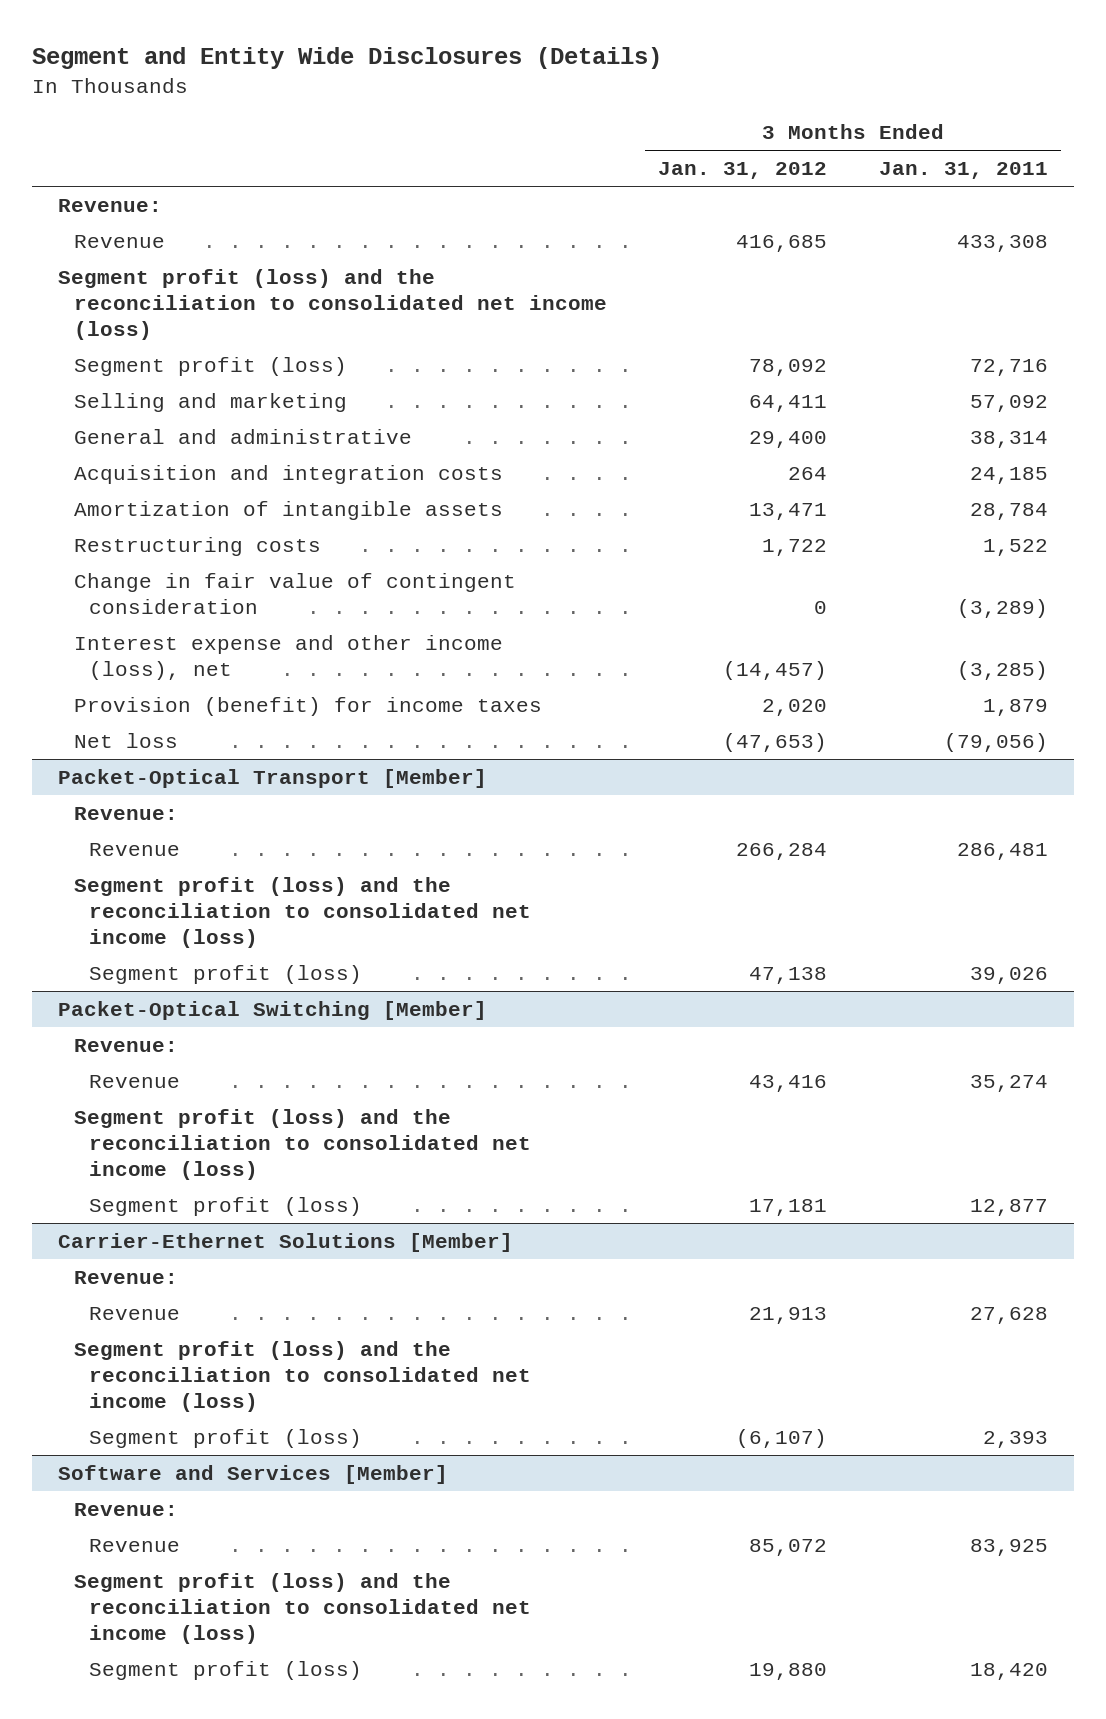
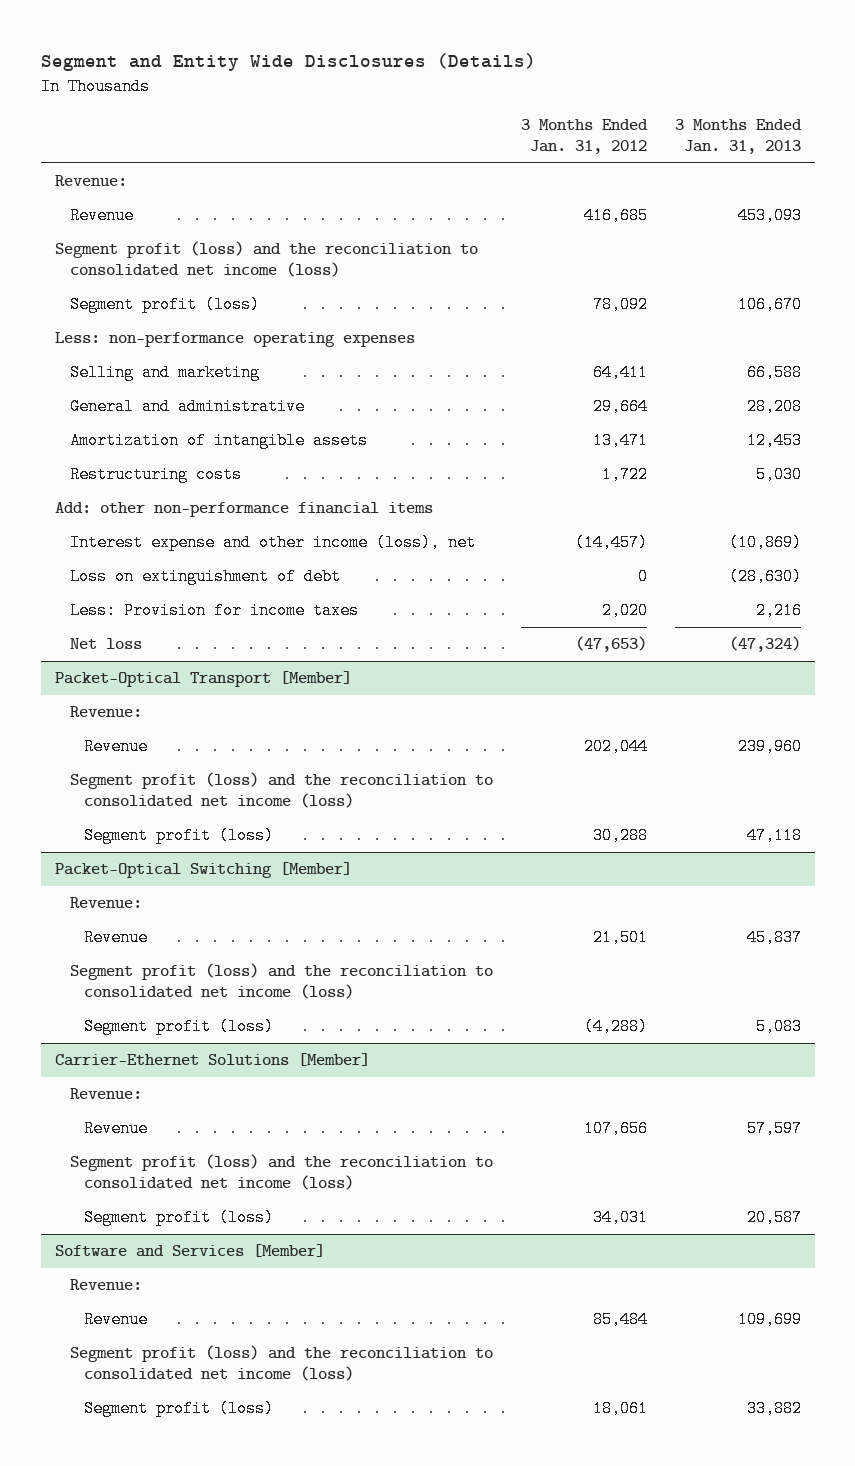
- | 3 Months Ended Jan. 31, 2012 | 3 Months Ended Jan. 31, 2011
+ | 3 Months Ended Jan. 31, 2012 | 3 Months Ended Jan. 31, 2013
+ Less: non-performance operating expenses
- General and administrative | 29,400 | 38,314
- Acquisition and integration costs | 264 | 24,185
+ General and administrative | 29,664 | 28,208
- Change in fair value of contingent consideration | 0 | (3,289)
+ Add: other non-performance financial items
- Provision (benefit) for income taxes | 2,020 | 1,879
+ Loss on extinguishment of debt | 0 | (28,630)
+ Less: Provision for income taxes | 2,020 | 2,216
@ Packet-Optical Transport [Member]
- Revenue | 266,284 | 286,481
+ Revenue | 202,044 | 239,960
- Segment profit (loss) | 47,138 | 39,026
+ Segment profit (loss) | 30,288 | 47,118
@ Packet-Optical Switching [Member]
- Revenue | 43,416 | 35,274
+ Revenue | 21,501 | 45,837
- Segment profit (loss) | 17,181 | 12,877
+ Segment profit (loss) | (4,288) | 5,083
@ Carrier-Ethernet Solutions [Member]
- Revenue | 21,913 | 27,628
+ Revenue | 107,656 | 57,597
- Segment profit (loss) | (6,107) | 2,393
+ Segment profit (loss) | 34,031 | 20,587
@ Software and Services [Member]
- Revenue | 85,072 | 83,925
+ Revenue | 85,484 | 109,699
- Segment profit (loss) | 19,880 | 18,420
+ Segment profit (loss) | 18,061 | 33,882

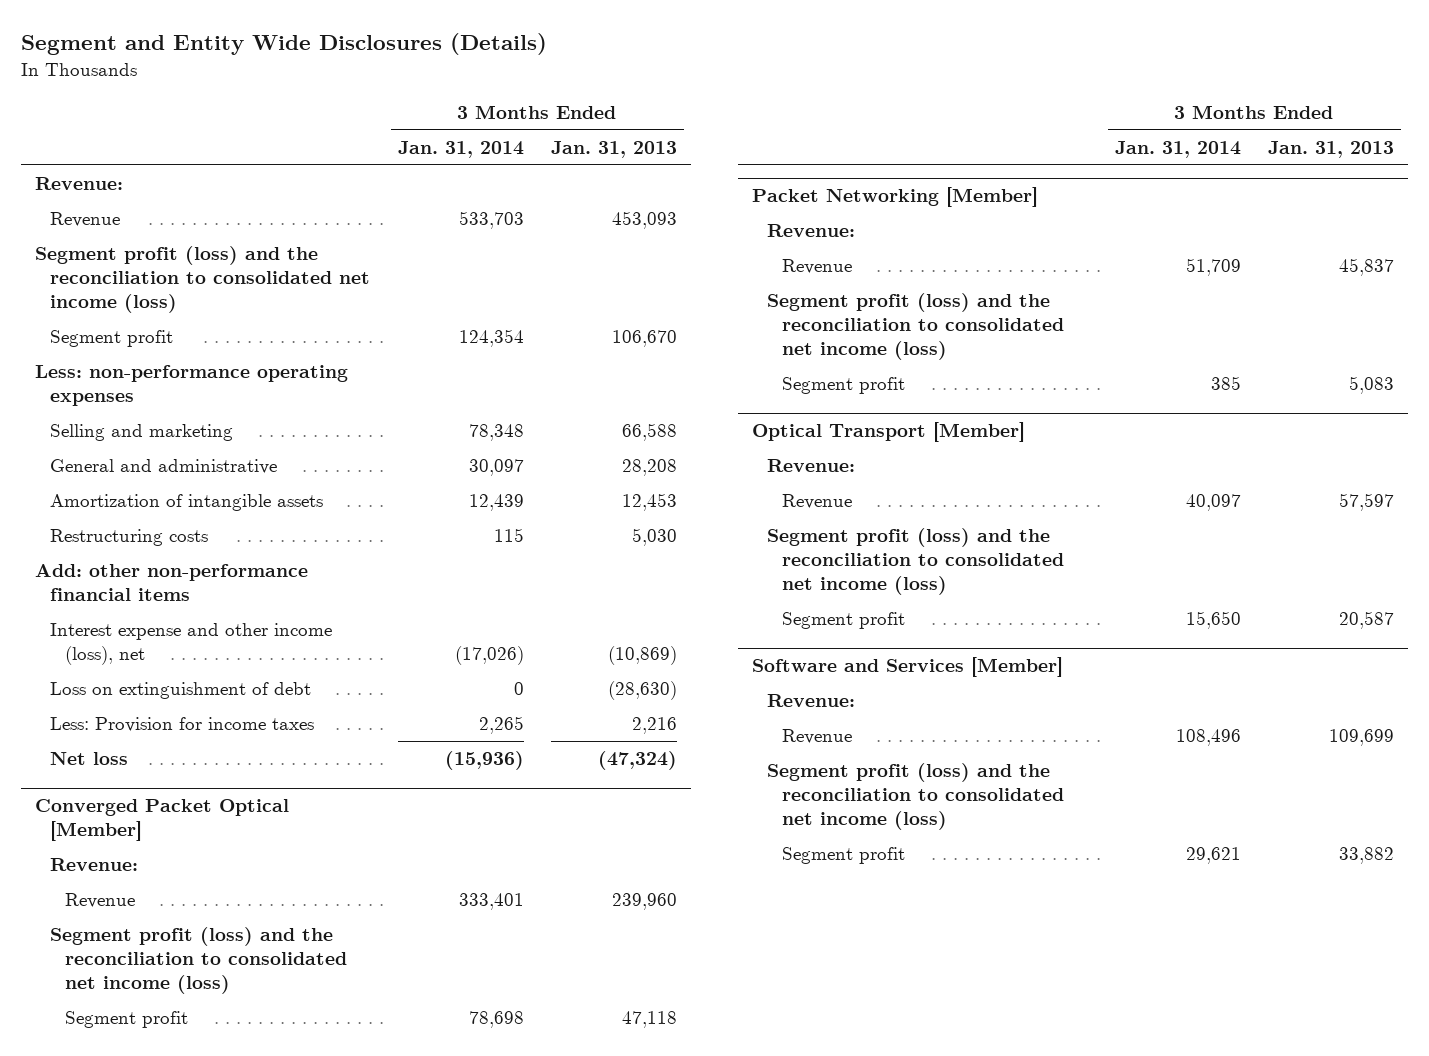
- | 3 Months Ended Jan. 31, 2012 | 3 Months Ended Jan. 31, 2013
+ | 3 Months Ended Jan. 31, 2014 | 3 Months Ended Jan. 31, 2013
- Segment profit (loss) | 78,092 | 106,670
+ Segment profit | 124,354 | 106,670
- Packet-Optical Transport [Member]
+ Converged Packet Optical [Member]
- Segment profit (loss) | 30,288 | 47,118
- Packet-Optical Switching [Member]
+ Segment profit | 78,698 | 47,118
+ Packet Networking [Member]
- Segment profit (loss) | (4,288) | 5,083
- Carrier-Ethernet Solutions [Member]
+ Segment profit | 385 | 5,083
+ Optical Transport [Member]
- Segment profit (loss) | 34,031 | 20,587
+ Segment profit | 15,650 | 20,587
@ Software and Services [Member]
- Segment profit (loss) | 18,061 | 33,882
+ Segment profit | 29,621 | 33,882

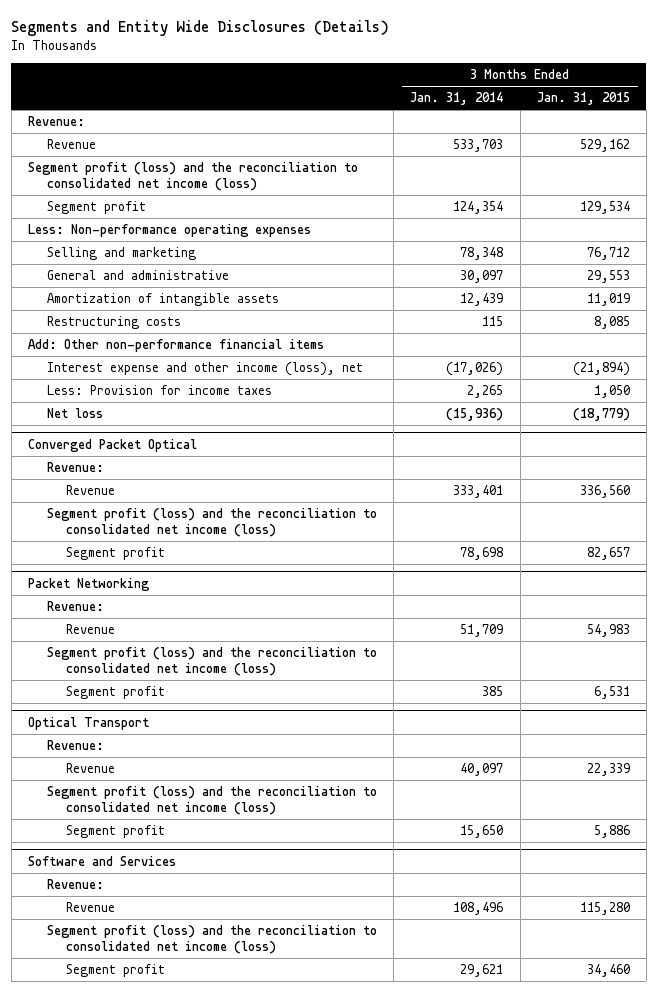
- Segment and Entity Wide Disclosures (Details)
+ Segments and Entity Wide Disclosures (Details)
- | 3 Months Ended Jan. 31, 2014 | 3 Months Ended Jan. 31, 2013
+ | 3 Months Ended Jan. 31, 2014 | 3 Months Ended Jan. 31, 2015
- Less: non-performance operating expenses
+ Less: Non-performance operating expenses
- Add: other non-performance financial items
+ Add: Other non-performance financial items
- Loss on extinguishment of debt | 0 | (28,630)
- Converged Packet Optical [Member]
+ Converged Packet Optical
- Packet Networking [Member]
+ Packet Networking
- Optical Transport [Member]
+ Optical Transport
- Software and Services [Member]
+ Software and Services

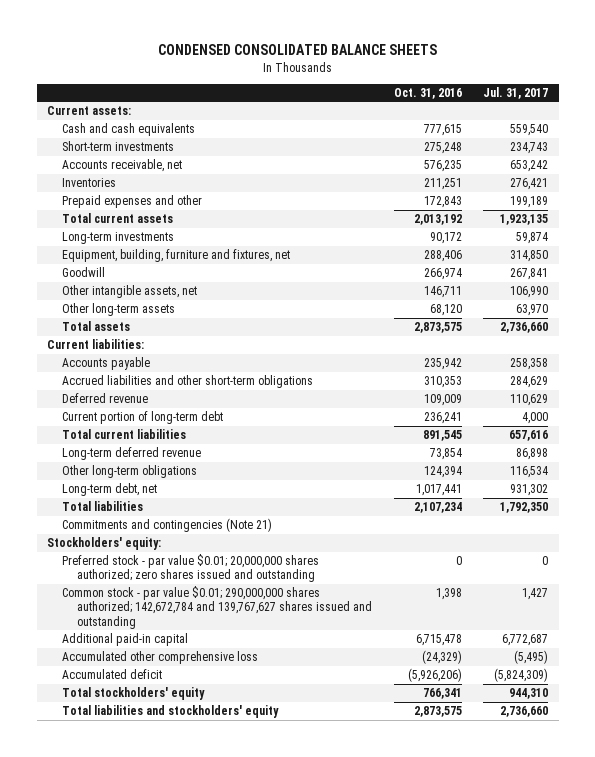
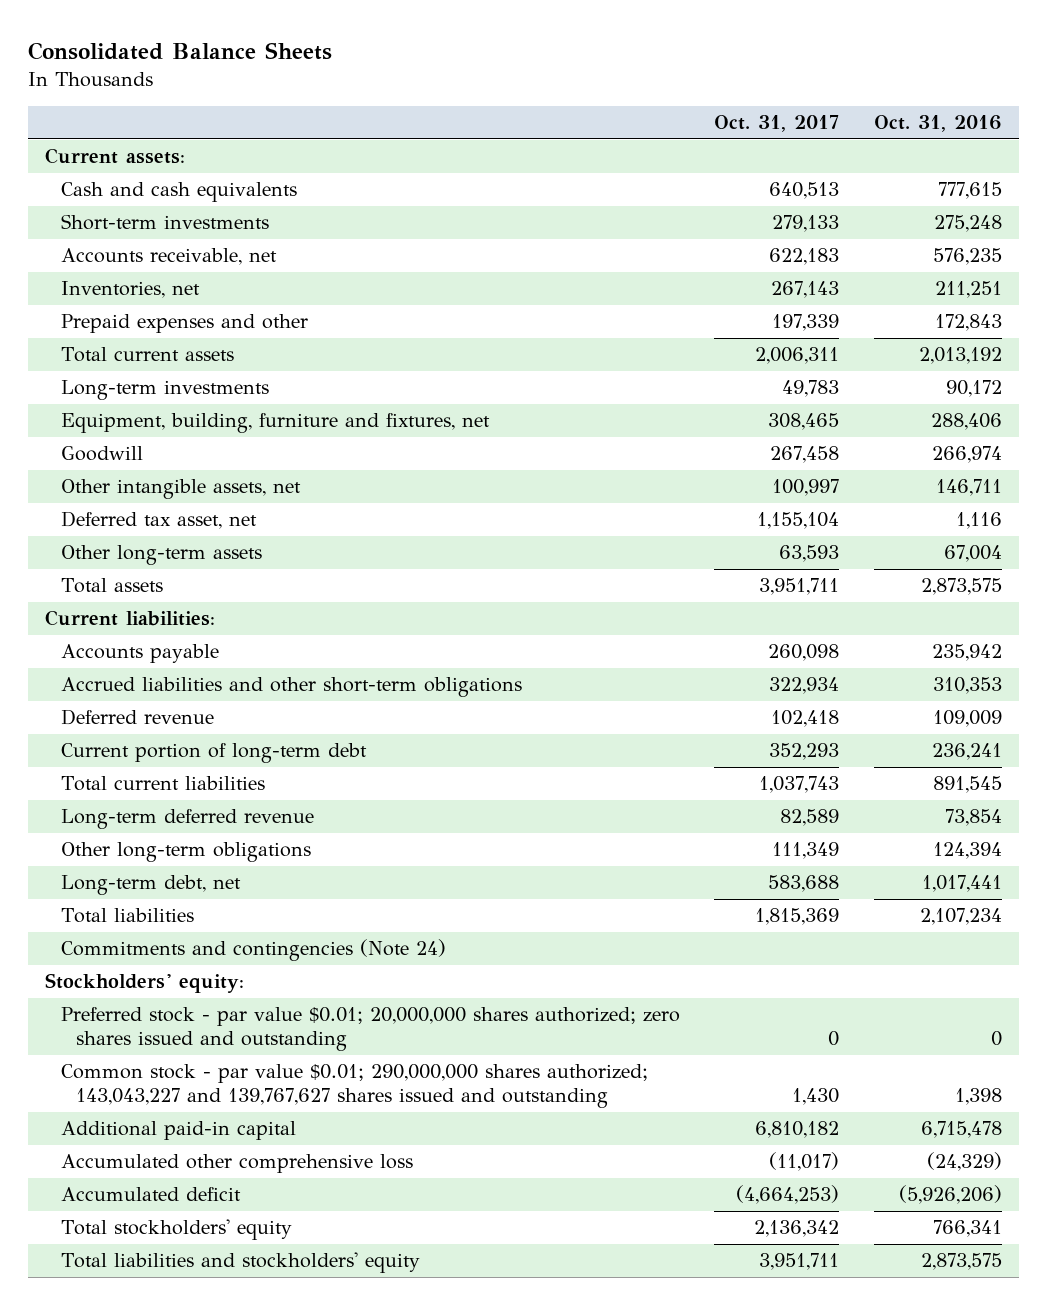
- CONDENSED CONSOLIDATED BALANCE SHEETS
+ Consolidated Balance Sheets
- | Oct. 31, 2016 | Jul. 31, 2017
+ | Oct. 31, 2017 | Oct. 31, 2016
- Inventories | 211,251 | 276,421
+ Inventories, net | 267,143 | 211,251
- Other long-term assets | 68,120 | 63,970
+ Deferred tax asset, net | 1,155,104 | 1,116
+ Other long-term assets | 63,593 | 67,004
- Commitments and contingencies (Note 21)
+ Commitments and contingencies (Note 24)
- Common stock - par value $0.01; 290,000,000 shares authorized; 142,672,784 and 139,767,627 shares issued and outstanding | 1,398 | 1,427
+ Common stock - par value $0.01; 290,000,000 shares authorized; 143,043,227 and 139,767,627 shares issued and outstanding | 1,430 | 1,398

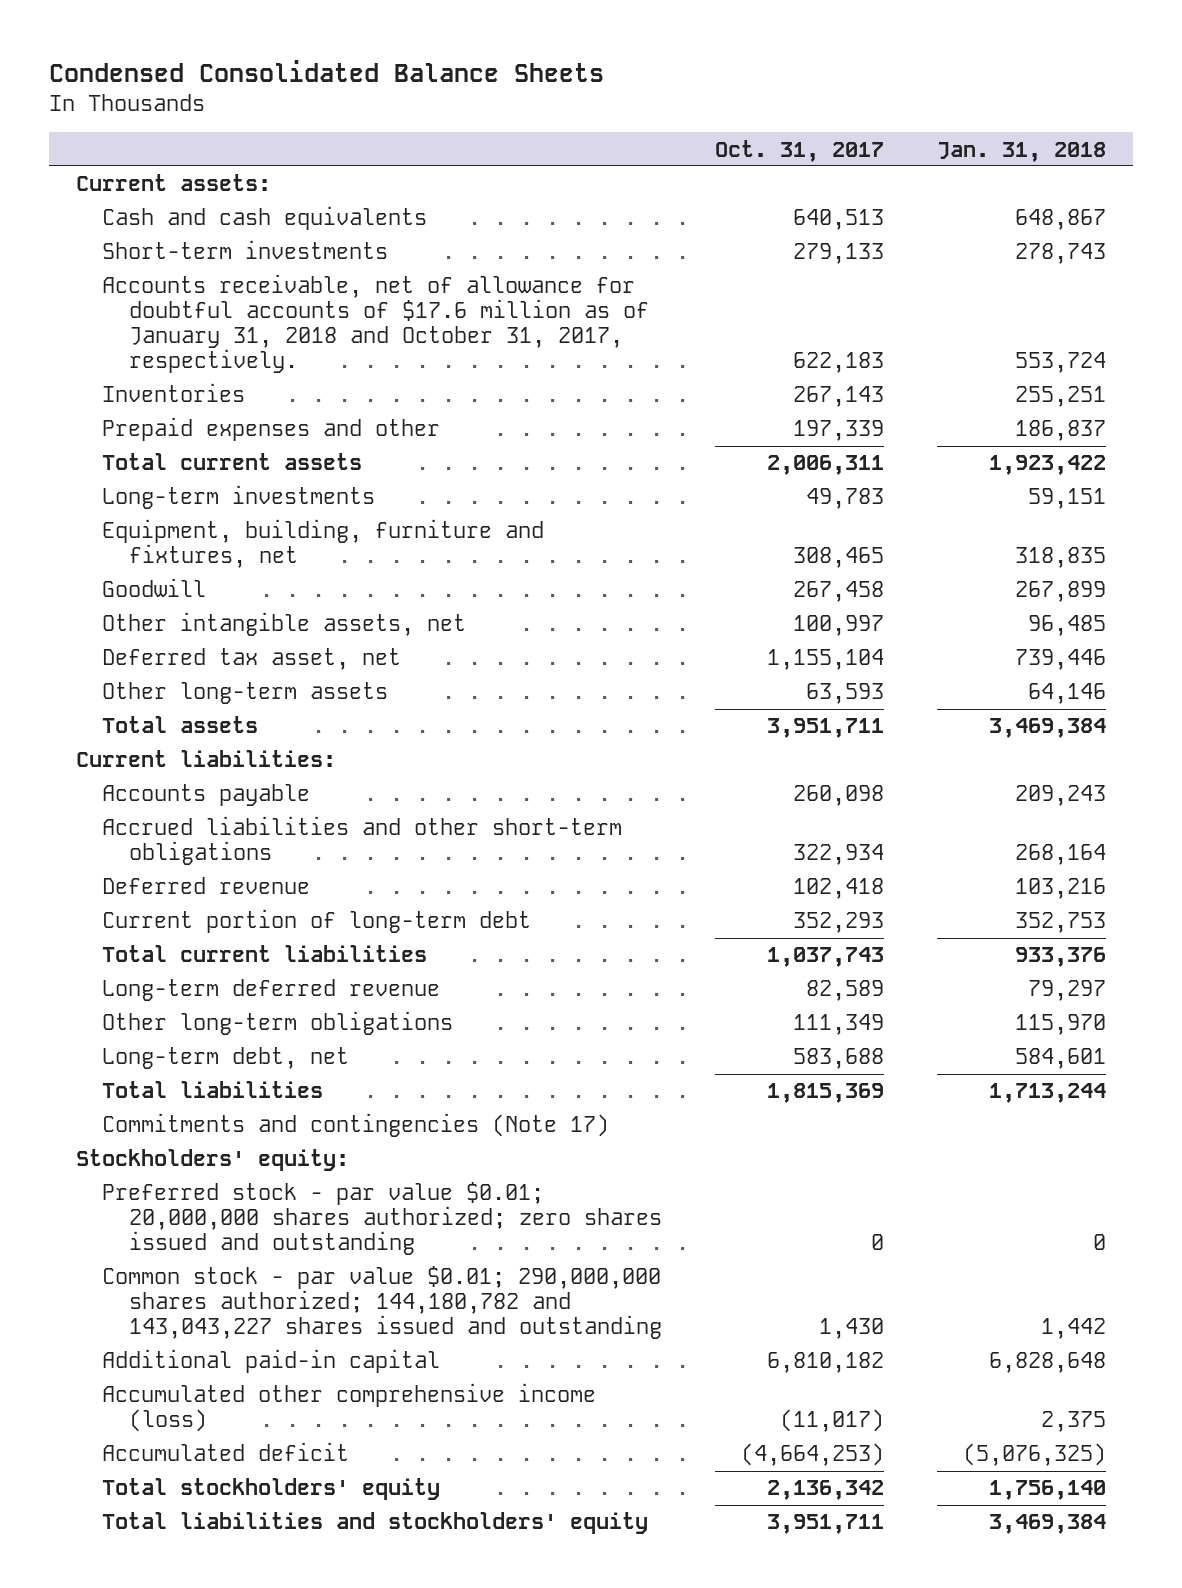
- Consolidated Balance Sheets
+ Condensed Consolidated Balance Sheets
- | Oct. 31, 2017 | Oct. 31, 2016
+ | Oct. 31, 2017 | Jan. 31, 2018
- Accounts receivable, net | 622,183 | 576,235
- Inventories, net | 267,143 | 211,251
+ Accounts receivable, net of allowance for doubtful accounts of $17.6 million as of January 31, 2018 and October 31, 2017, respectively. | 622,183 | 553,724
+ Inventories | 267,143 | 255,251
- Commitments and contingencies (Note 24)
+ Commitments and contingencies (Note 17)
- Common stock - par value $0.01; 290,000,000 shares authorized; 143,043,227 and 139,767,627 shares issued and outstanding | 1,430 | 1,398
+ Common stock - par value $0.01; 290,000,000 shares authorized; 144,180,782 and 143,043,227 shares issued and outstanding | 1,430 | 1,442
- Accumulated other comprehensive loss | (11,017) | (24,329)
+ Accumulated other comprehensive income (loss) | (11,017) | 2,375

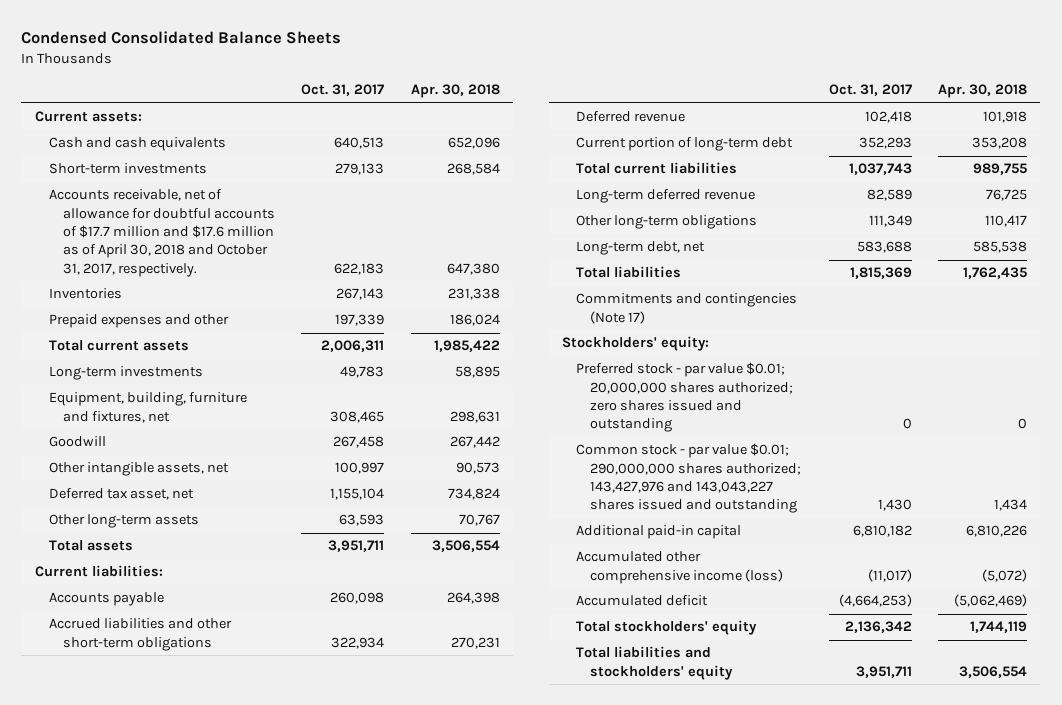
- | Oct. 31, 2017 | Jan. 31, 2018
+ | Oct. 31, 2017 | Apr. 30, 2018
- Accounts receivable, net of allowance for doubtful accounts of $17.6 million as of January 31, 2018 and October 31, 2017, respectively. | 622,183 | 553,724
+ Accounts receivable, net of allowance for doubtful accounts of $17.7 million and $17.6 million as of April 30, 2018 and October 31, 2017, respectively. | 622,183 | 647,380
- Common stock - par value $0.01; 290,000,000 shares authorized; 144,180,782 and 143,043,227 shares issued and outstanding | 1,430 | 1,442
+ Common stock - par value $0.01; 290,000,000 shares authorized; 143,427,976 and 143,043,227 shares issued and outstanding | 1,430 | 1,434

